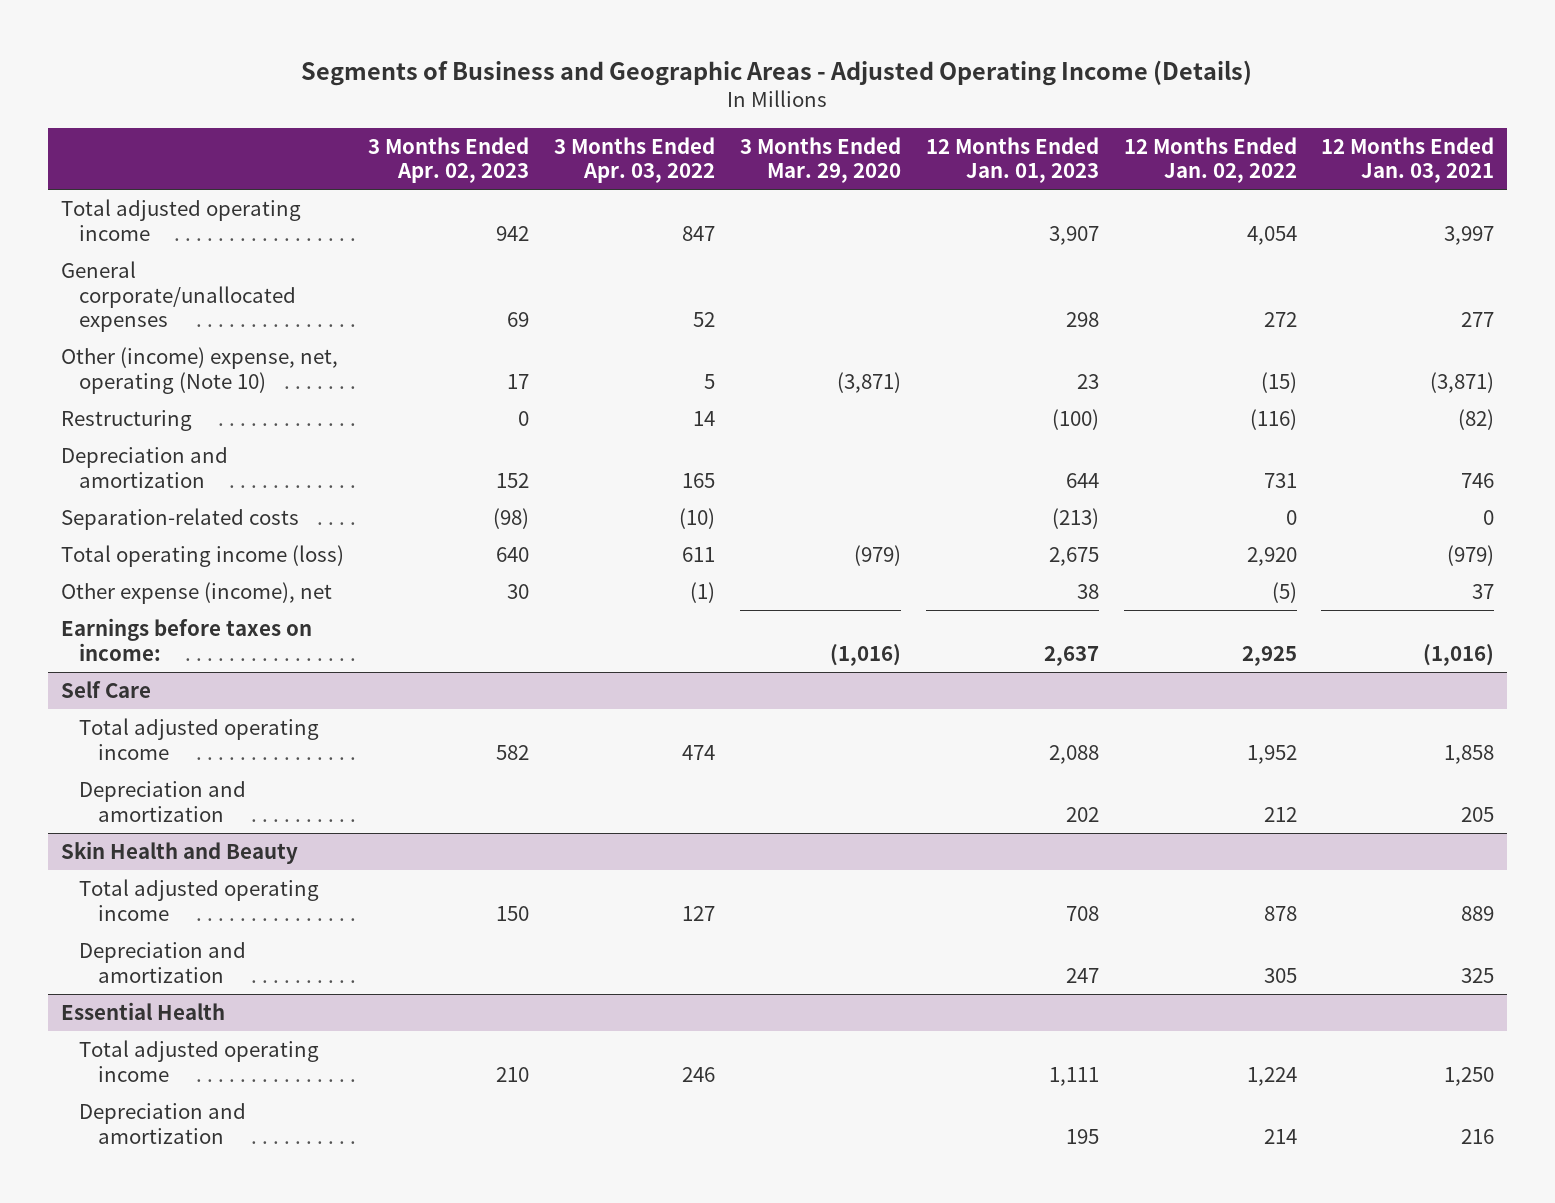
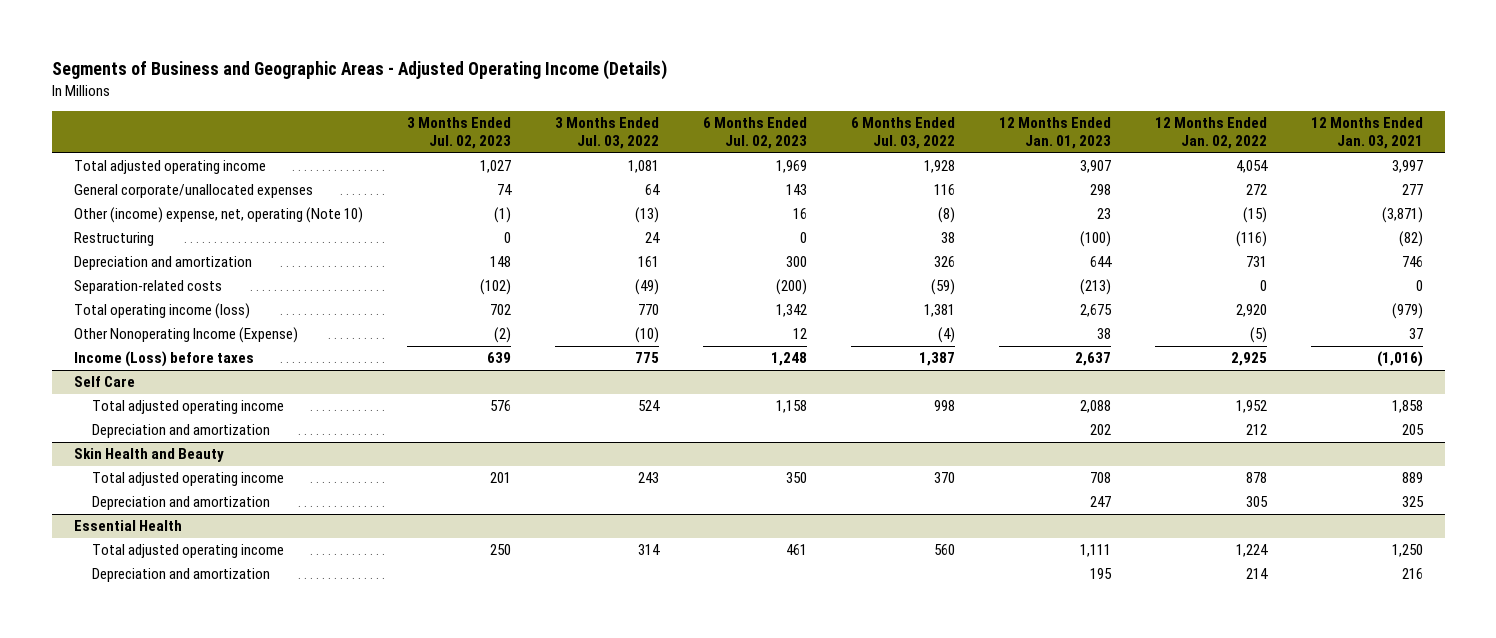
- | 3 Months Ended Apr. 02, 2023 | 3 Months Ended Apr. 03, 2022 | 3 Months Ended Mar. 29, 2020 | 12 Months Ended Jan. 01, 2023 | 12 Months Ended Jan. 02, 2022 | 12 Months Ended Jan. 03, 2021
+ | 3 Months Ended Jul. 02, 2023 | 3 Months Ended Jul. 03, 2022 | 6 Months Ended Jul. 02, 2023 | 6 Months Ended Jul. 03, 2022 | 12 Months Ended Jan. 01, 2023 | 12 Months Ended Jan. 02, 2022 | 12 Months Ended Jan. 03, 2021
- Other expense (income), net | 30 | (1) | | 38 | (5) | 37
- Earnings before taxes on income: | | | (1,016) | 2,637 | 2,925 | (1,016)
+ Other Nonoperating Income (Expense) | (2) | (10) | 12 | (4) | 38 | (5) | 37
+ Income (Loss) before taxes | 639 | 775 | 1,248 | 1,387 | 2,637 | 2,925 | (1,016)

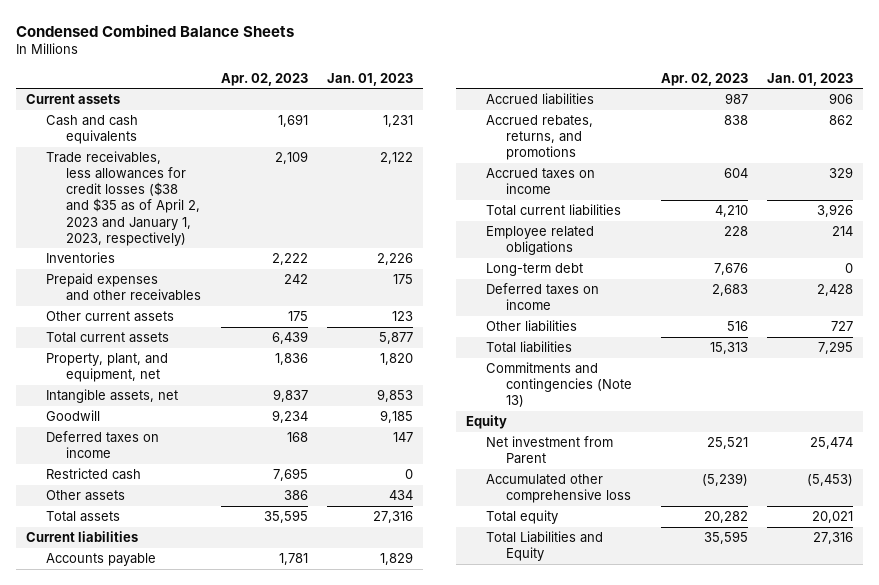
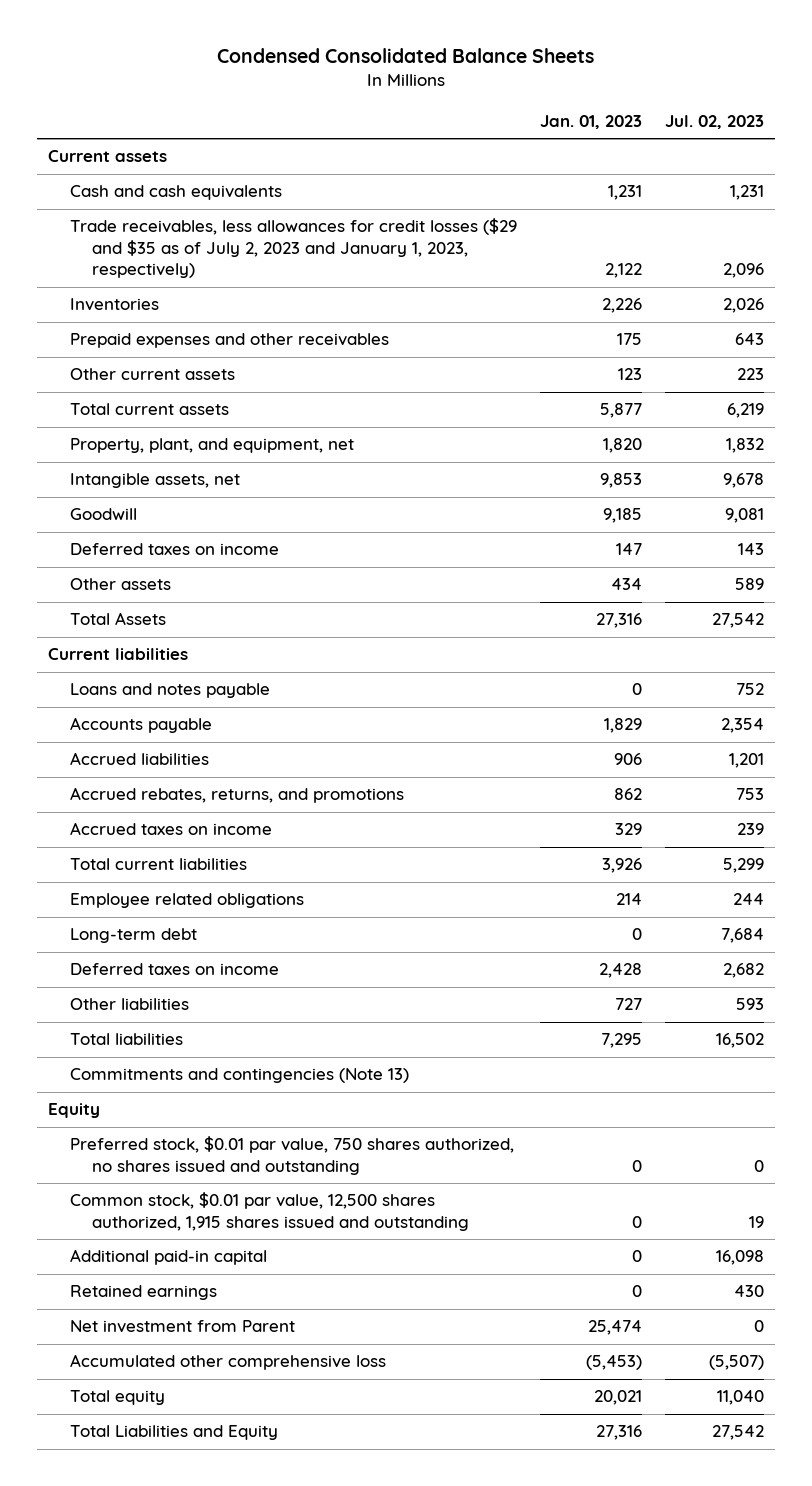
- Condensed Combined Balance Sheets
+ Condensed Consolidated Balance Sheets
- | Apr. 02, 2023 | Jan. 01, 2023
+ | Jan. 01, 2023 | Jul. 02, 2023
- Trade receivables, less allowances for credit losses ($38 and $35 as of April 2, 2023 and January 1, 2023, respectively) | 2,109 | 2,122
+ Trade receivables, less allowances for credit losses ($29 and $35 as of July 2, 2023 and January 1, 2023, respectively) | 2,122 | 2,096
- Restricted cash | 7,695 | 0
- Total assets | 35,595 | 27,316
+ Total Assets | 27,316 | 27,542
+ Loans and notes payable | 0 | 752
+ Preferred stock, $0.01 par value, 750 shares authorized, no shares issued and outstanding | 0 | 0
+ Common stock, $0.01 par value, 12,500 shares authorized, 1,915 shares issued and outstanding | 0 | 19
+ Additional paid-in capital | 0 | 16,098
+ Retained earnings | 0 | 430

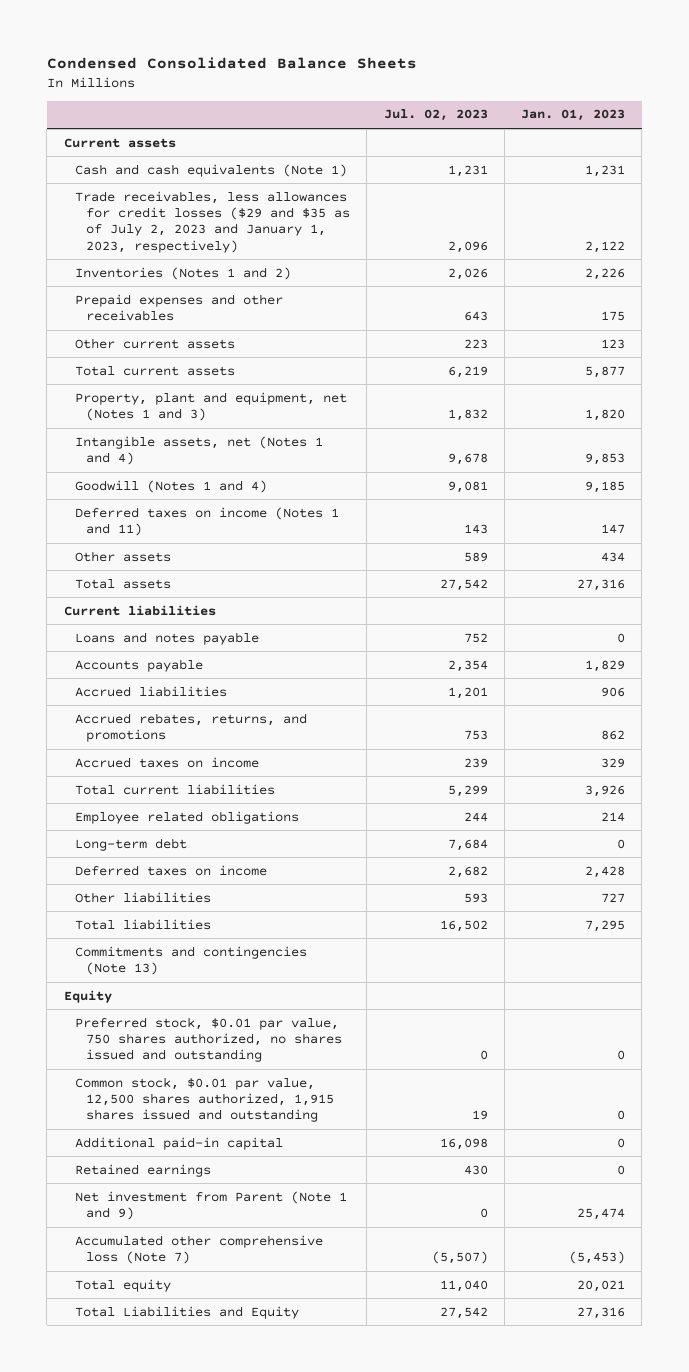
- | Jan. 01, 2023 | Jul. 02, 2023
+ | Jul. 02, 2023 | Jan. 01, 2023
- Cash and cash equivalents | 1,231 | 1,231
+ Cash and cash equivalents (Note 1) | 1,231 | 1,231
- Inventories | 2,226 | 2,026
+ Inventories (Notes 1 and 2) | 2,026 | 2,226
- Property, plant, and equipment, net | 1,820 | 1,832
- Intangible assets, net | 9,853 | 9,678
- Goodwill | 9,185 | 9,081
- Deferred taxes on income | 147 | 143
+ Property, plant and equipment, net (Notes 1 and 3) | 1,832 | 1,820
+ Intangible assets, net (Notes 1 and 4) | 9,678 | 9,853
+ Goodwill (Notes 1 and 4) | 9,081 | 9,185
+ Deferred taxes on income (Notes 1 and 11) | 143 | 147
- Total Assets | 27,316 | 27,542
+ Total assets | 27,542 | 27,316
- Net investment from Parent | 25,474 | 0
- Accumulated other comprehensive loss | (5,453) | (5,507)
+ Net investment from Parent (Note 1 and 9) | 0 | 25,474
+ Accumulated other comprehensive loss (Note 7) | (5,507) | (5,453)

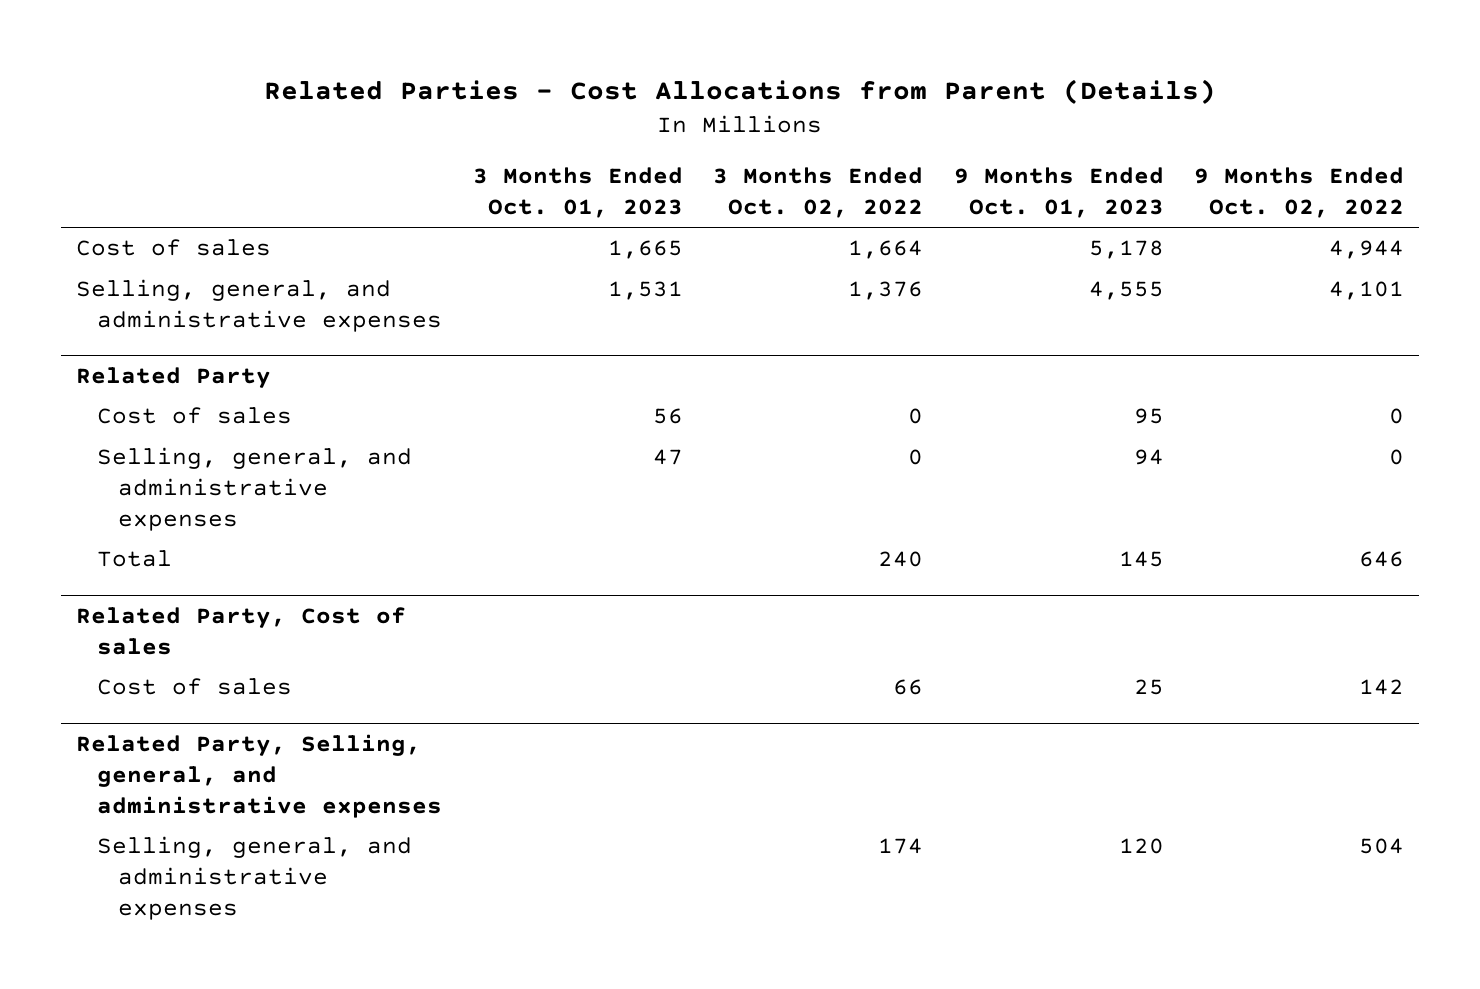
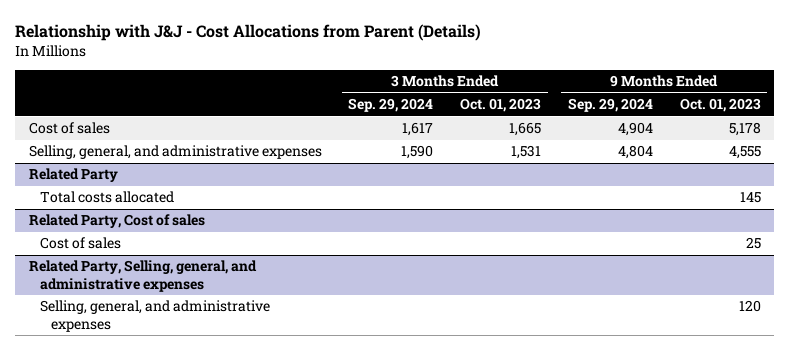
- Related Parties - Cost Allocations from Parent (Details)
+ Relationship with J&J - Cost Allocations from Parent (Details)
- | 3 Months Ended Oct. 01, 2023 | 3 Months Ended Oct. 02, 2022 | 9 Months Ended Oct. 01, 2023 | 9 Months Ended Oct. 02, 2022
+ | 3 Months Ended Sep. 29, 2024 | 3 Months Ended Oct. 01, 2023 | 9 Months Ended Sep. 29, 2024 | 9 Months Ended Oct. 01, 2023
@ Related Party
- Cost of sales | 56 | 0 | 95 | 0
- Selling, general, and administrative expenses | 47 | 0 | 94 | 0
- Total | | 240 | 145 | 646
+ Total costs allocated | | | | 145

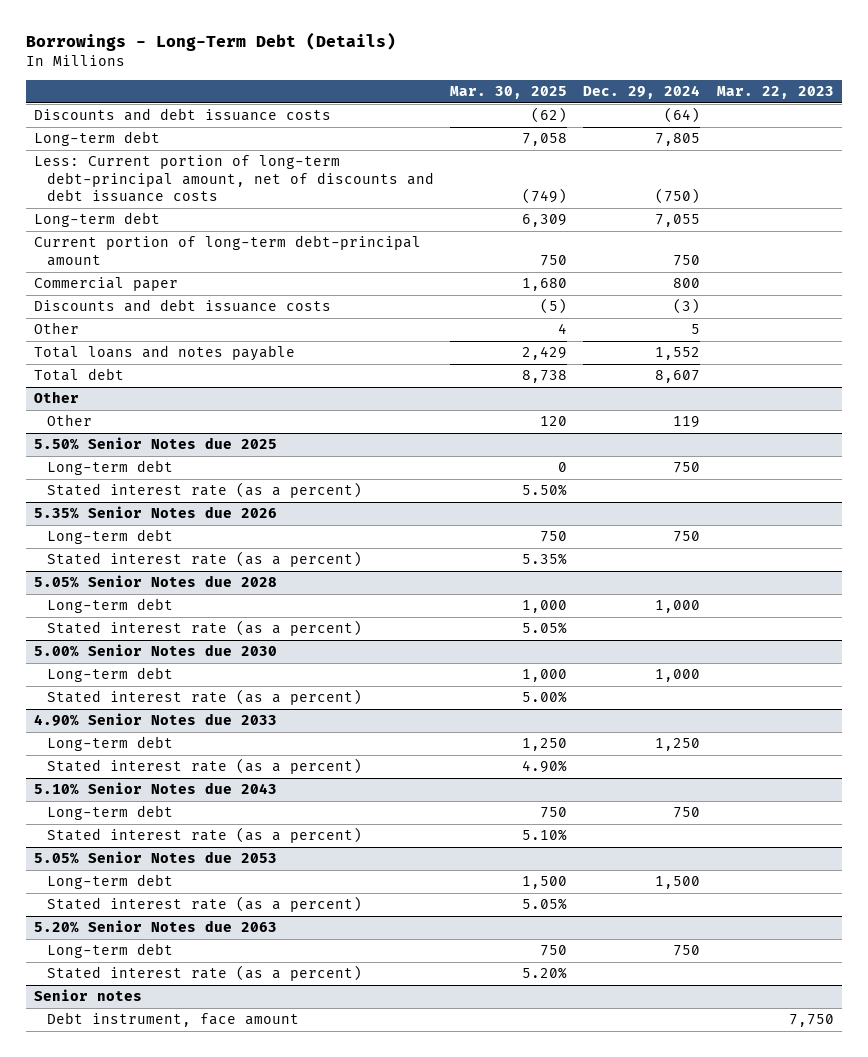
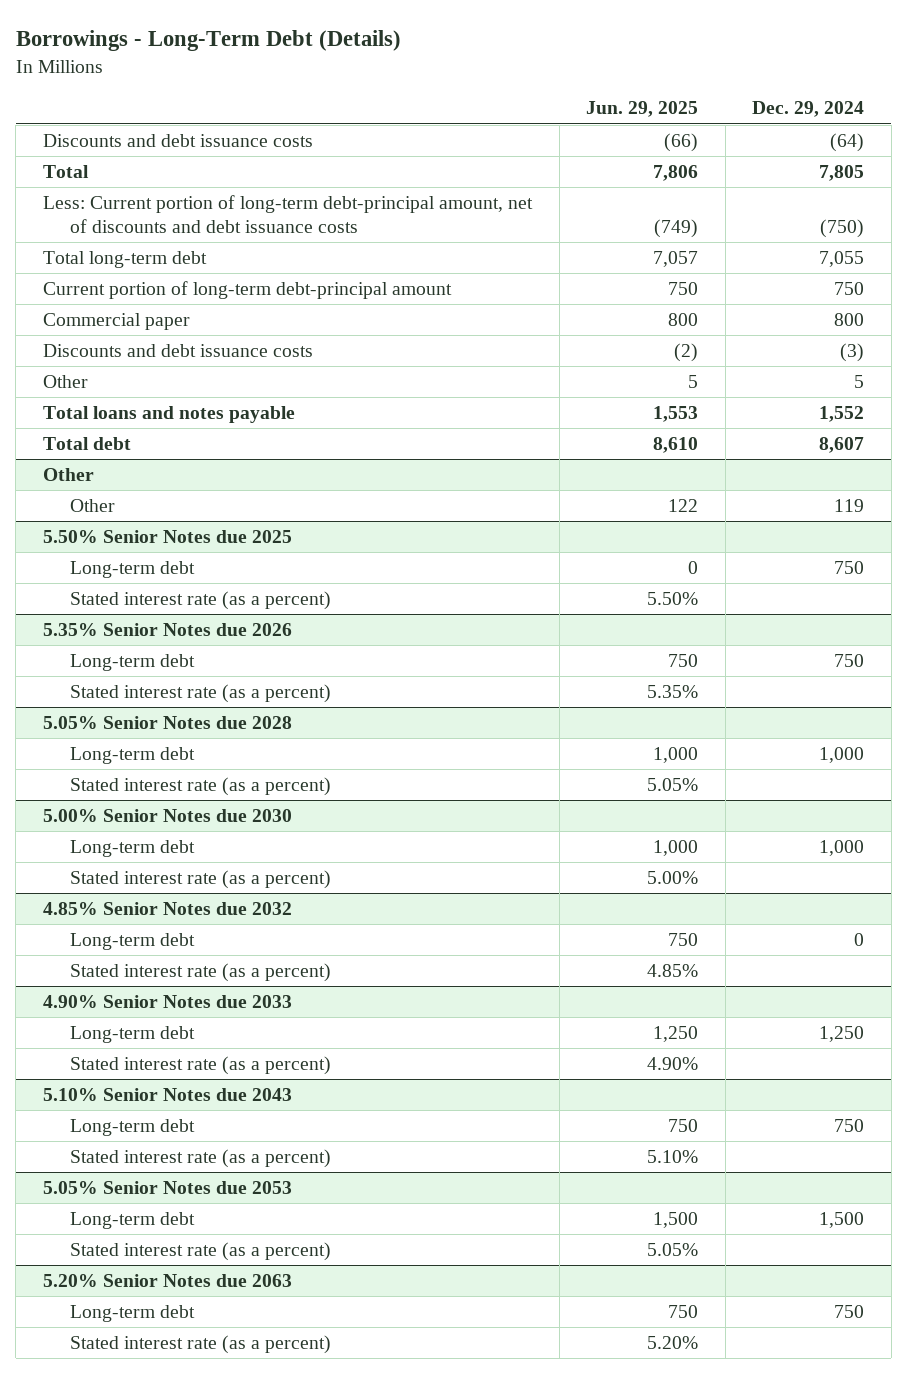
- | Mar. 30, 2025 | Dec. 29, 2024 | Mar. 22, 2023
+ | Jun. 29, 2025 | Dec. 29, 2024
- Long-term debt | 7,058 | 7,805 |
+ Total | 7,806 | 7,805
- Long-term debt | 6,309 | 7,055 |
+ Total long-term debt | 7,057 | 7,055
+ 4.85% Senior Notes due 2032
+ Long-term debt | 750 | 0
+ Stated interest rate (as a percent) | 4.85% |
- Senior notes
- Debt instrument, face amount | | | 7,750

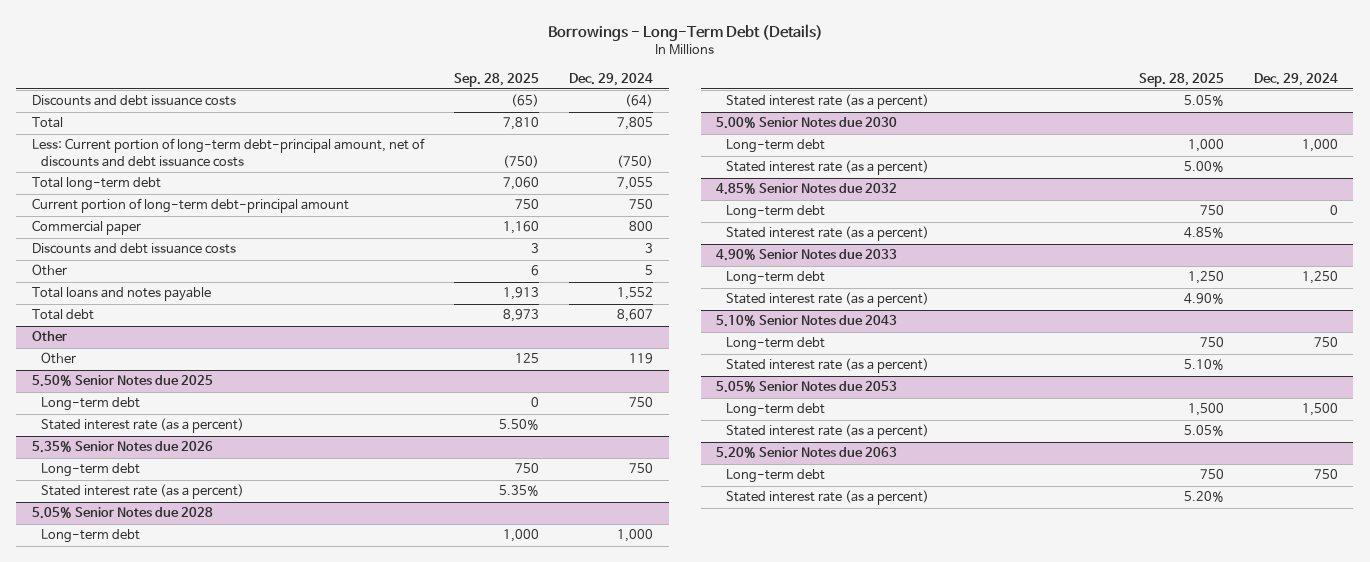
- | Jun. 29, 2025 | Dec. 29, 2024
+ | Sep. 28, 2025 | Dec. 29, 2024
- Discounts and debt issuance costs | (2) | (3)
+ Discounts and debt issuance costs | 3 | 3

